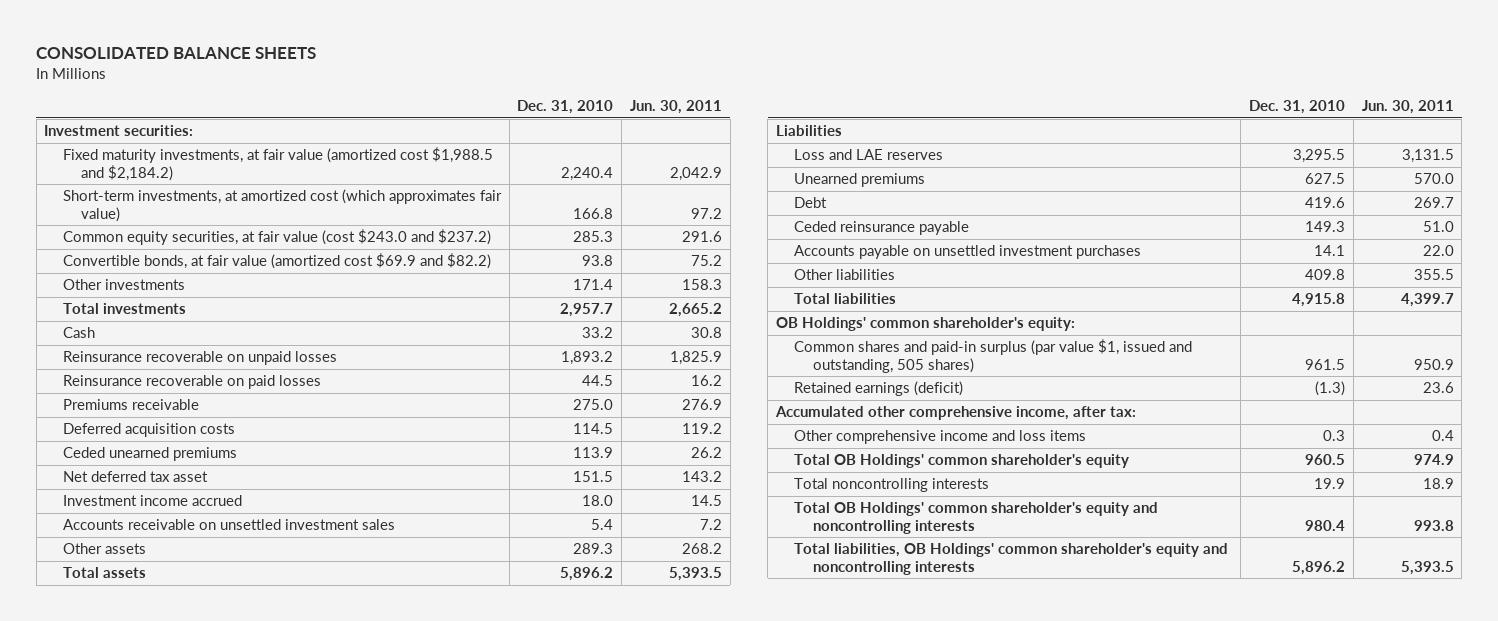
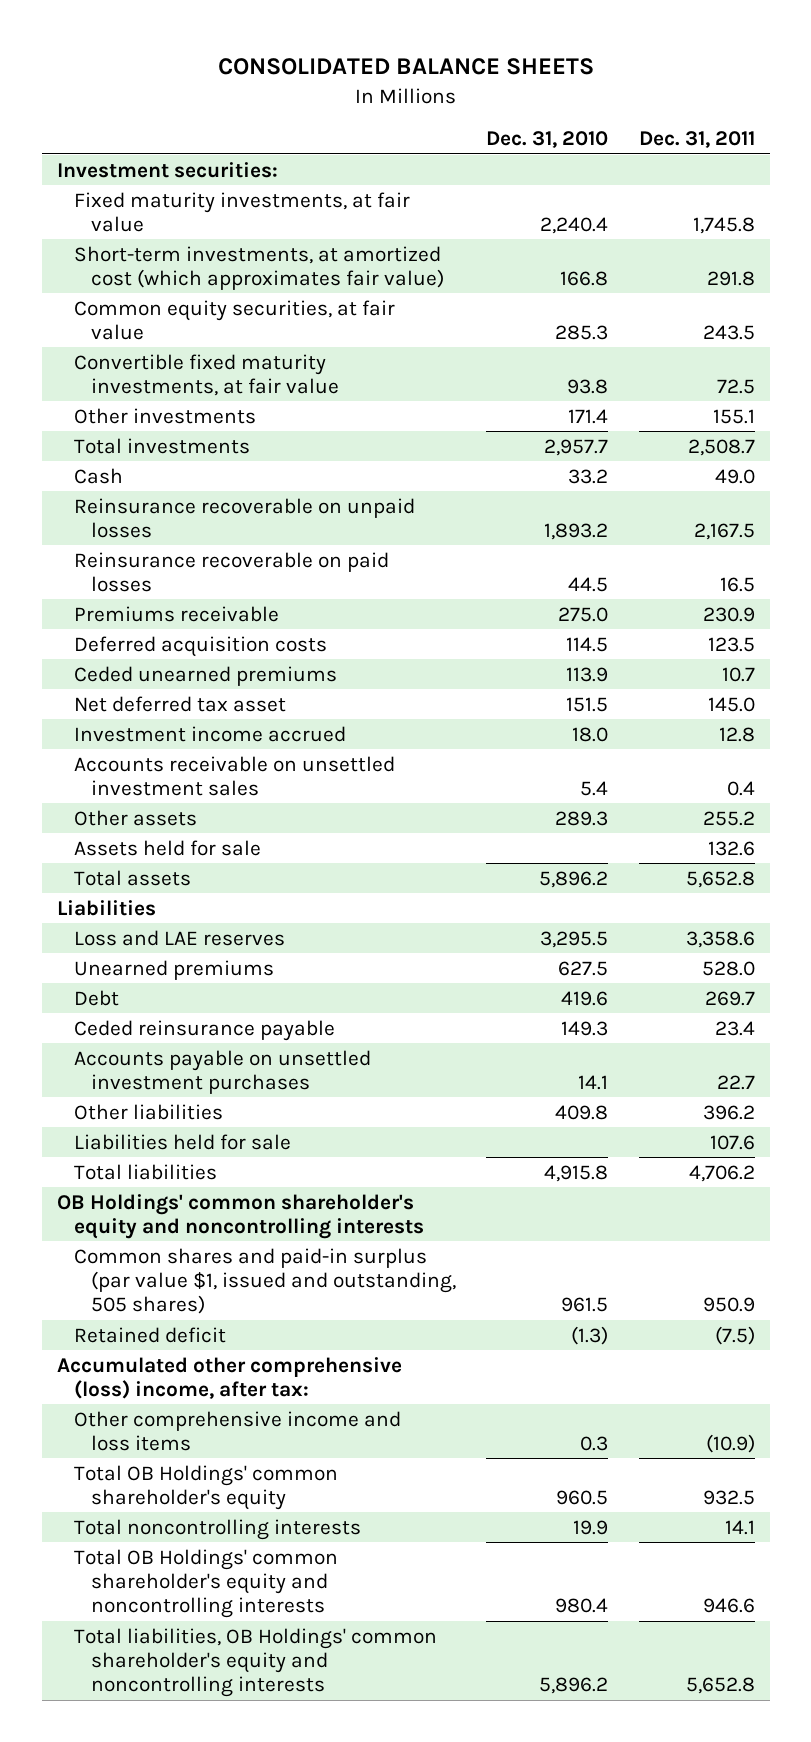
- | Dec. 31, 2010 | Jun. 30, 2011
+ | Dec. 31, 2010 | Dec. 31, 2011
- Fixed maturity investments, at fair value (amortized cost $1,988.5 and $2,184.2) | 2,240.4 | 2,042.9
+ Fixed maturity investments, at fair value | 2,240.4 | 1,745.8
- Common equity securities, at fair value (cost $243.0 and $237.2) | 285.3 | 291.6
- Convertible bonds, at fair value (amortized cost $69.9 and $82.2) | 93.8 | 75.2
+ Common equity securities, at fair value | 285.3 | 243.5
+ Convertible fixed maturity investments, at fair value | 93.8 | 72.5
+ Assets held for sale | | 132.6
+ Liabilities held for sale | | 107.6
- OB Holdings' common shareholder's equity:
+ OB Holdings' common shareholder's equity and noncontrolling interests
- Retained earnings (deficit) | (1.3) | 23.6
- Accumulated other comprehensive income, after tax:
+ Retained deficit | (1.3) | (7.5)
+ Accumulated other comprehensive (loss) income, after tax:

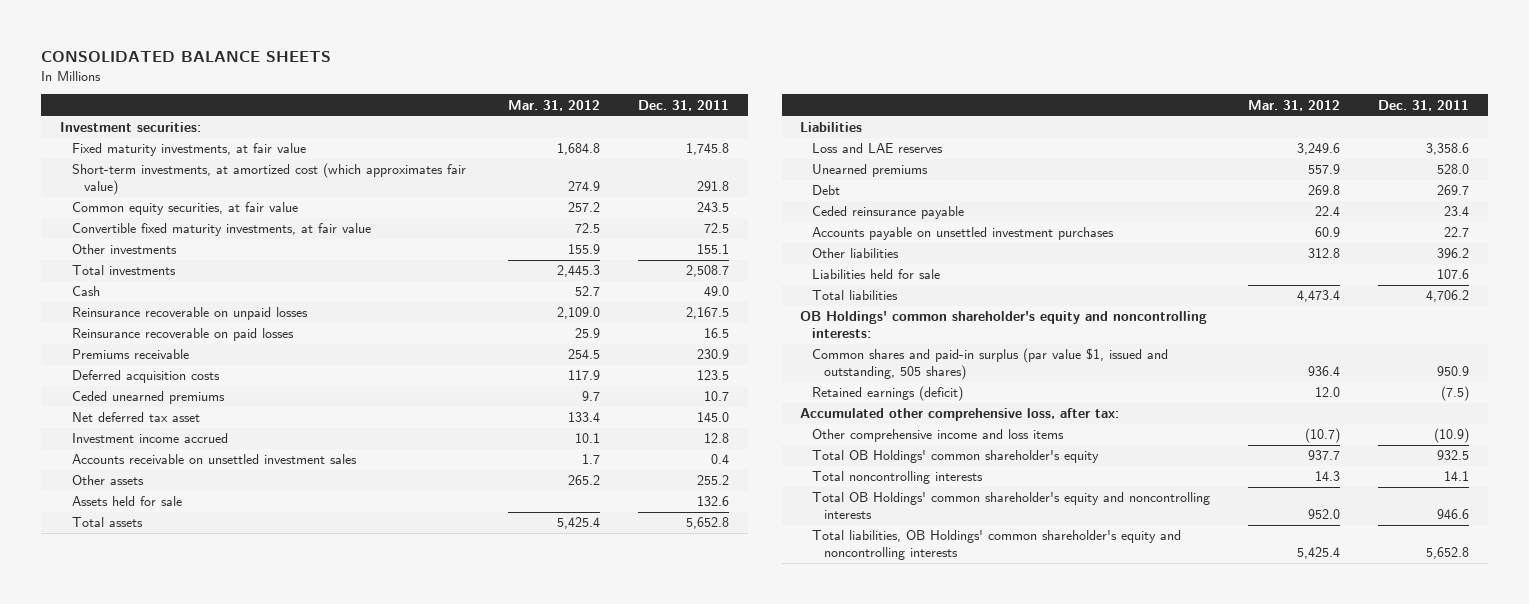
- | Dec. 31, 2010 | Dec. 31, 2011
+ | Mar. 31, 2012 | Dec. 31, 2011
- OB Holdings' common shareholder's equity and noncontrolling interests
+ OB Holdings' common shareholder's equity and noncontrolling interests:
- Retained deficit | (1.3) | (7.5)
- Accumulated other comprehensive (loss) income, after tax:
+ Retained earnings (deficit) | 12.0 | (7.5)
+ Accumulated other comprehensive loss, after tax:

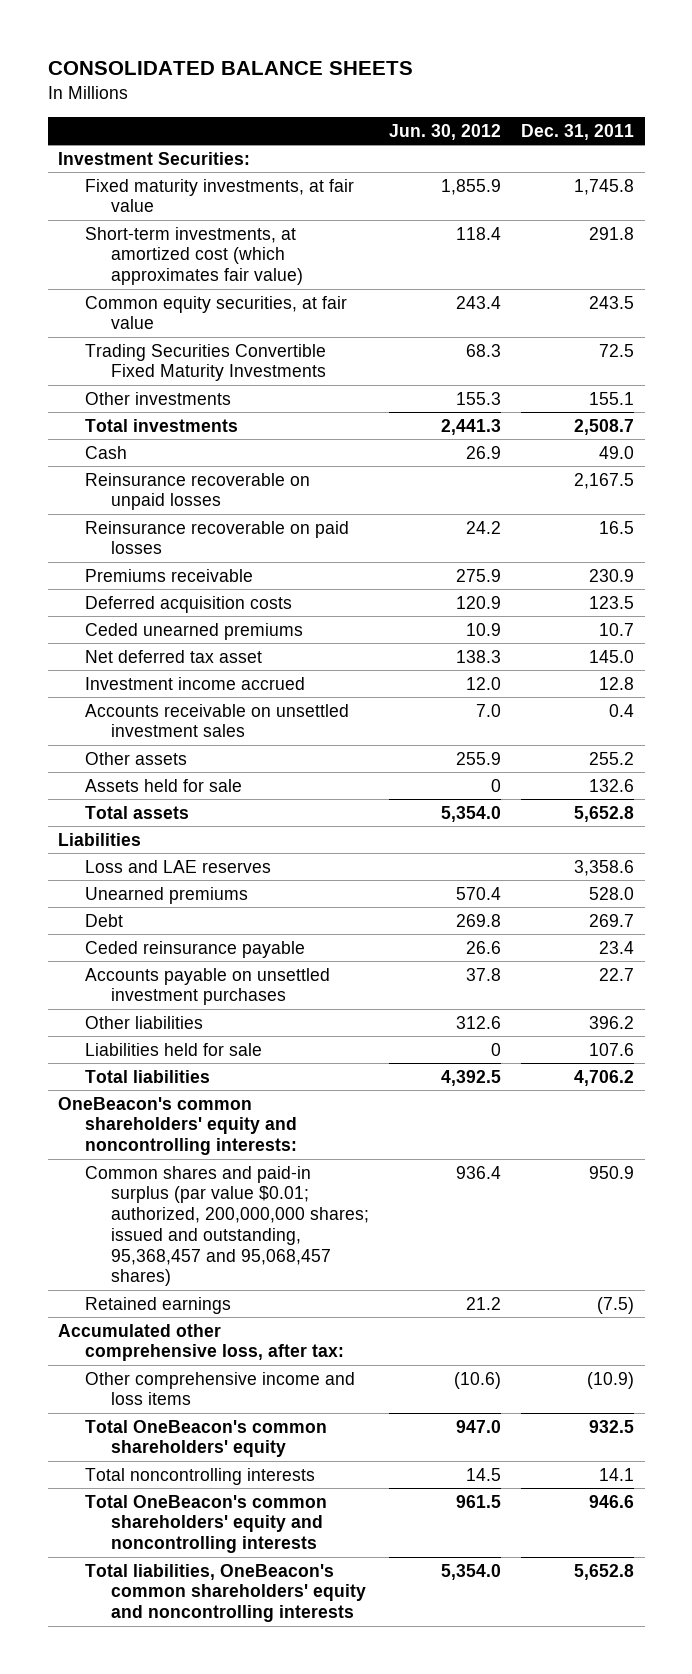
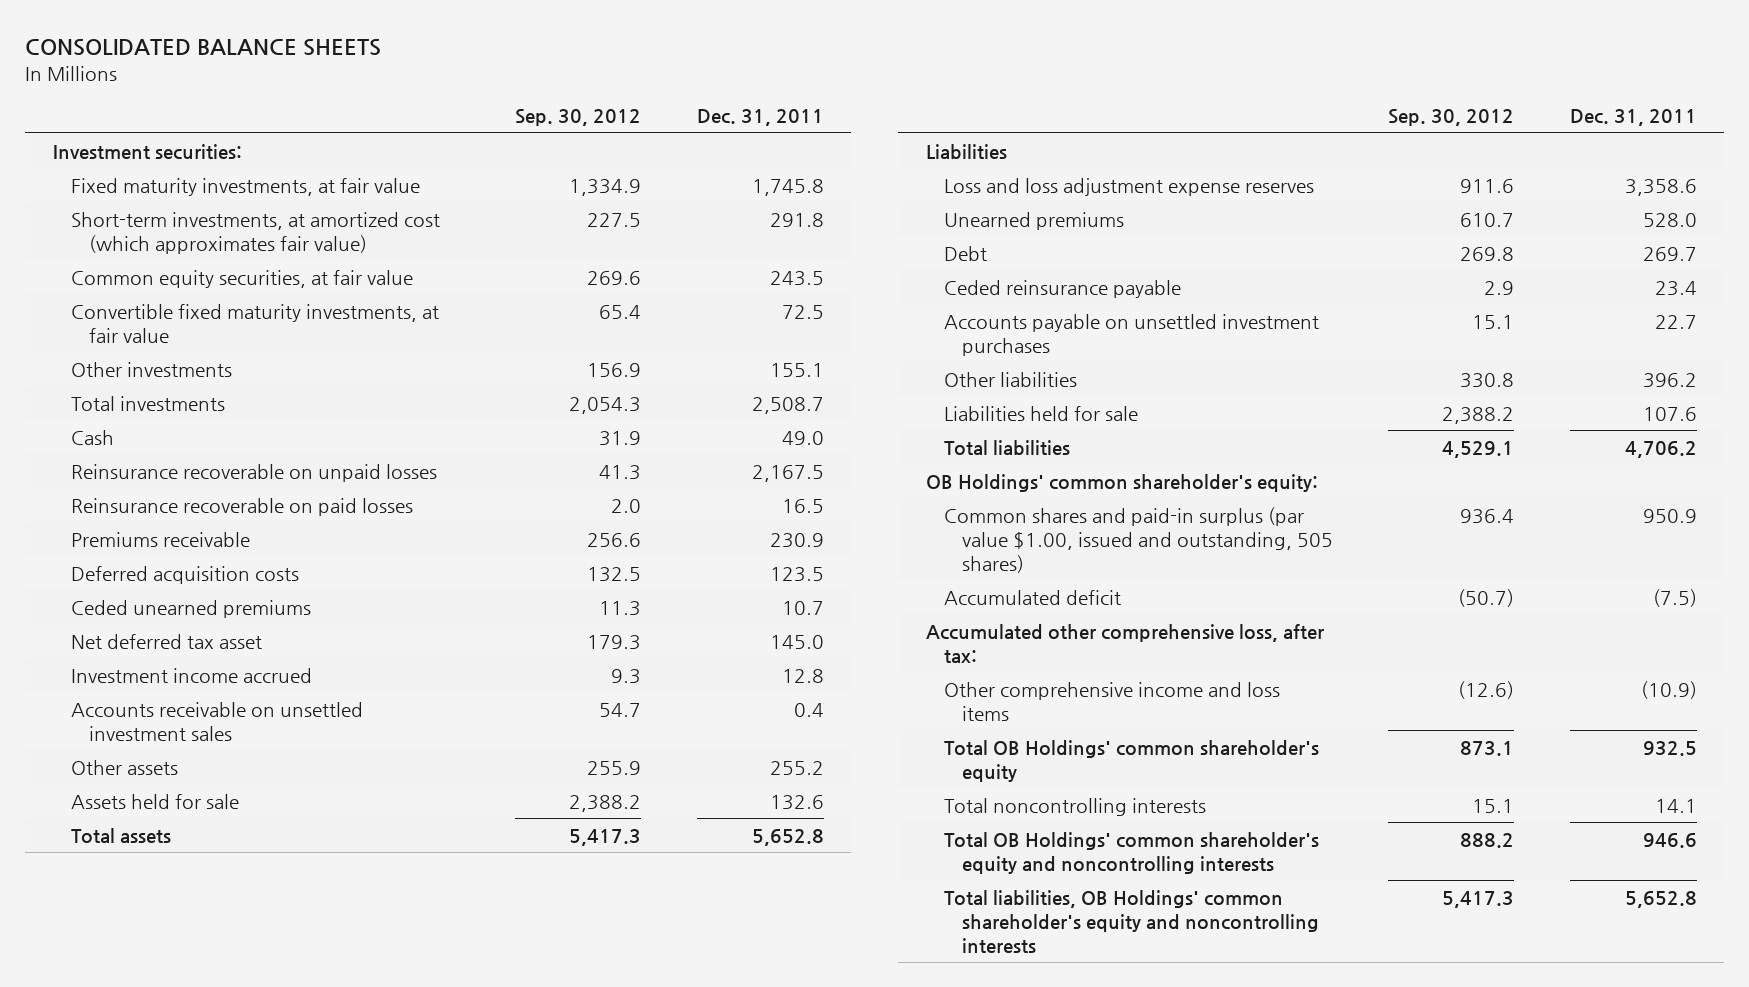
- | Jun. 30, 2012 | Dec. 31, 2011
+ | Sep. 30, 2012 | Dec. 31, 2011
- Investment Securities:
+ Investment securities:
- Trading Securities Convertible Fixed Maturity Investments | 68.3 | 72.5
+ Convertible fixed maturity investments, at fair value | 65.4 | 72.5
- Loss and LAE reserves | | 3,358.6
+ Loss and loss adjustment expense reserves | 911.6 | 3,358.6
- OneBeacon's common shareholders' equity and noncontrolling interests:
- Common shares and paid-in surplus (par value $0.01; authorized, 200,000,000 shares; issued and outstanding, 95,368,457 and 95,068,457 shares) | 936.4 | 950.9
- Retained earnings | 21.2 | (7.5)
+ OB Holdings' common shareholder's equity:
+ Common shares and paid-in surplus (par value $1.00, issued and outstanding, 505 shares) | 936.4 | 950.9
+ Accumulated deficit | (50.7) | (7.5)
- Total OneBeacon's common shareholders' equity | 947.0 | 932.5
+ Total OB Holdings' common shareholder's equity | 873.1 | 932.5
- Total OneBeacon's common shareholders' equity and noncontrolling interests | 961.5 | 946.6
- Total liabilities, OneBeacon's common shareholders' equity and noncontrolling interests | 5,354.0 | 5,652.8
+ Total OB Holdings' common shareholder's equity and noncontrolling interests | 888.2 | 946.6
+ Total liabilities, OB Holdings' common shareholder's equity and noncontrolling interests | 5,417.3 | 5,652.8

